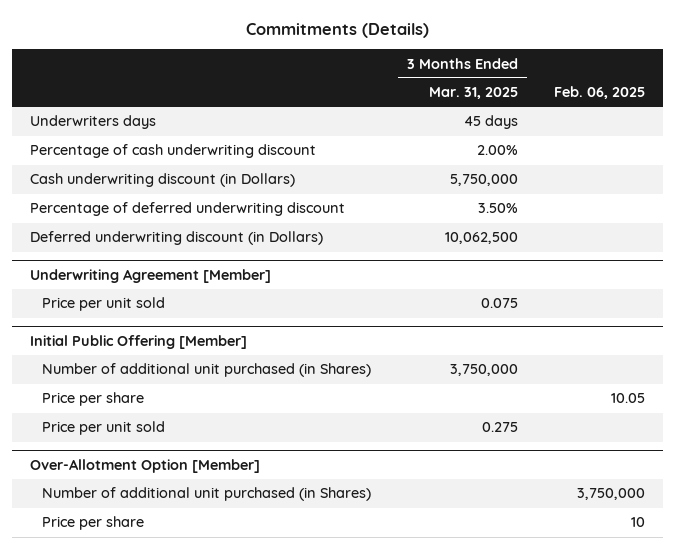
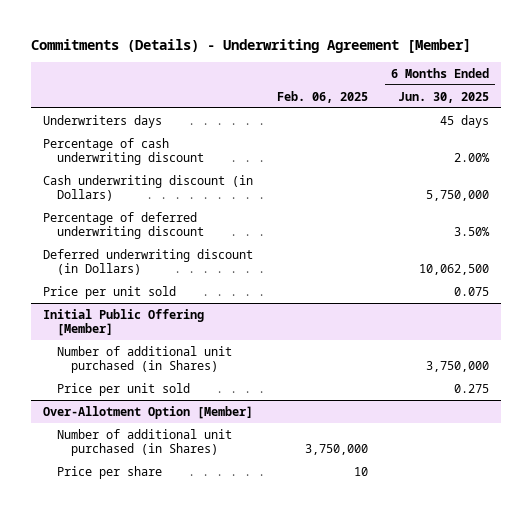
- Commitments (Details)
+ Commitments (Details) - Underwriting Agreement [Member]
- | 3 Months Ended Mar. 31, 2025 | Feb. 06, 2025
+ | Feb. 06, 2025 | 6 Months Ended Jun. 30, 2025
- Underwriting Agreement [Member]
- Price per unit sold | 0.075 |
+ Price per unit sold | | 0.075
@ Initial Public Offering [Member]
- Price per share | | 10.05

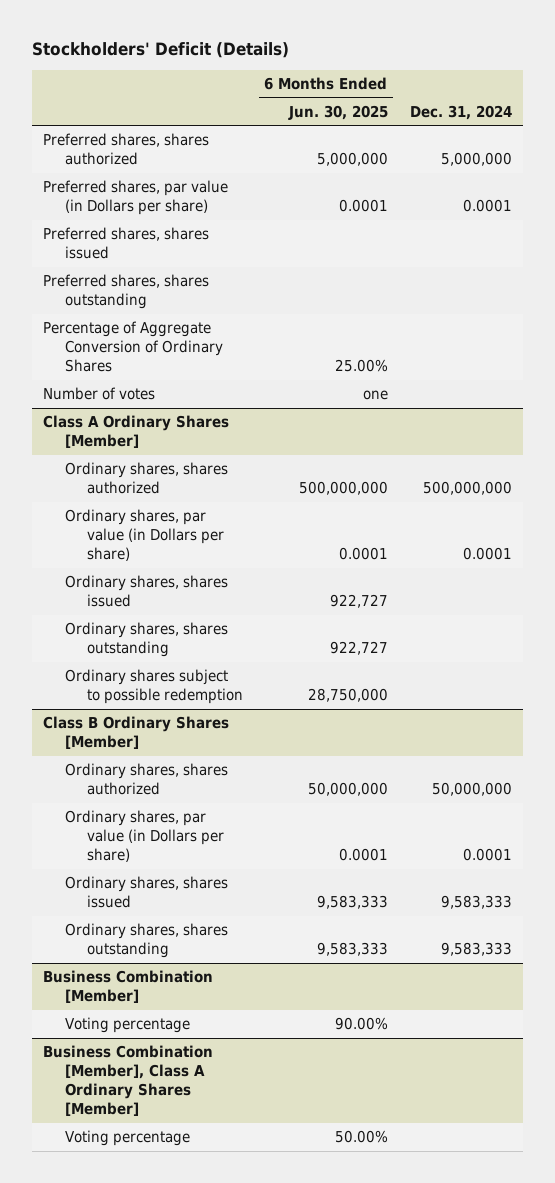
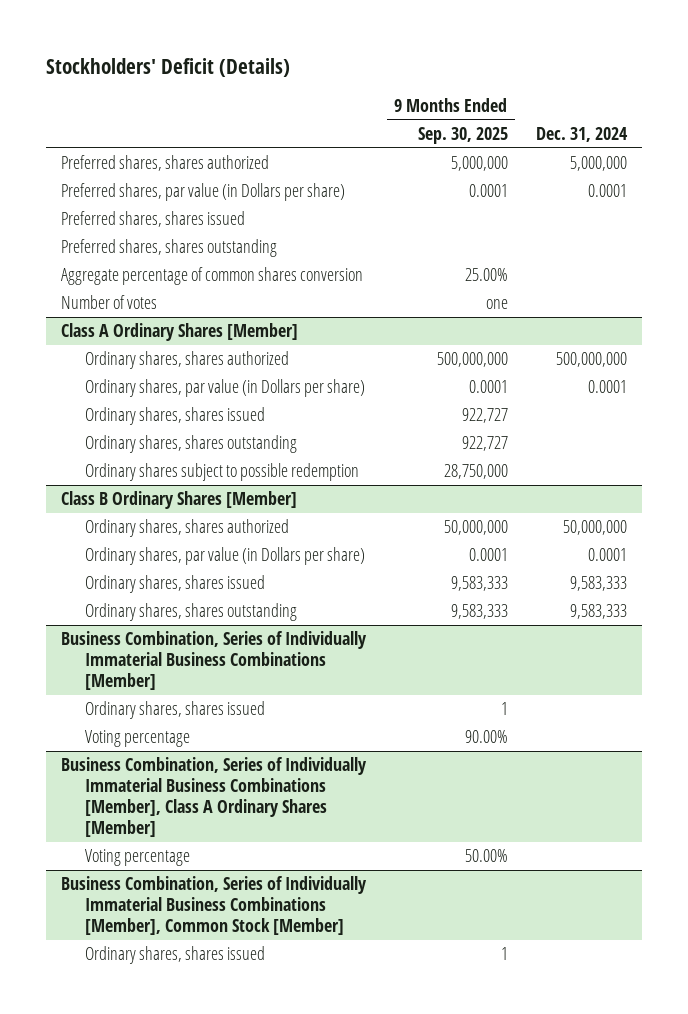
- | 6 Months Ended Jun. 30, 2025 | Dec. 31, 2024
+ | 9 Months Ended Sep. 30, 2025 | Dec. 31, 2024
- Percentage of Aggregate Conversion of Ordinary Shares | 25.00% |
+ Aggregate percentage of common shares conversion | 25.00% |
- Business Combination [Member]
+ Business Combination, Series of Individually Immaterial Business Combinations [Member]
+ Ordinary shares, shares issued | 1 |
- Business Combination [Member], Class A Ordinary Shares [Member]
+ Business Combination, Series of Individually Immaterial Business Combinations [Member], Class A Ordinary Shares [Member]
+ Business Combination, Series of Individually Immaterial Business Combinations [Member], Common Stock [Member]
+ Ordinary shares, shares issued | 1 |

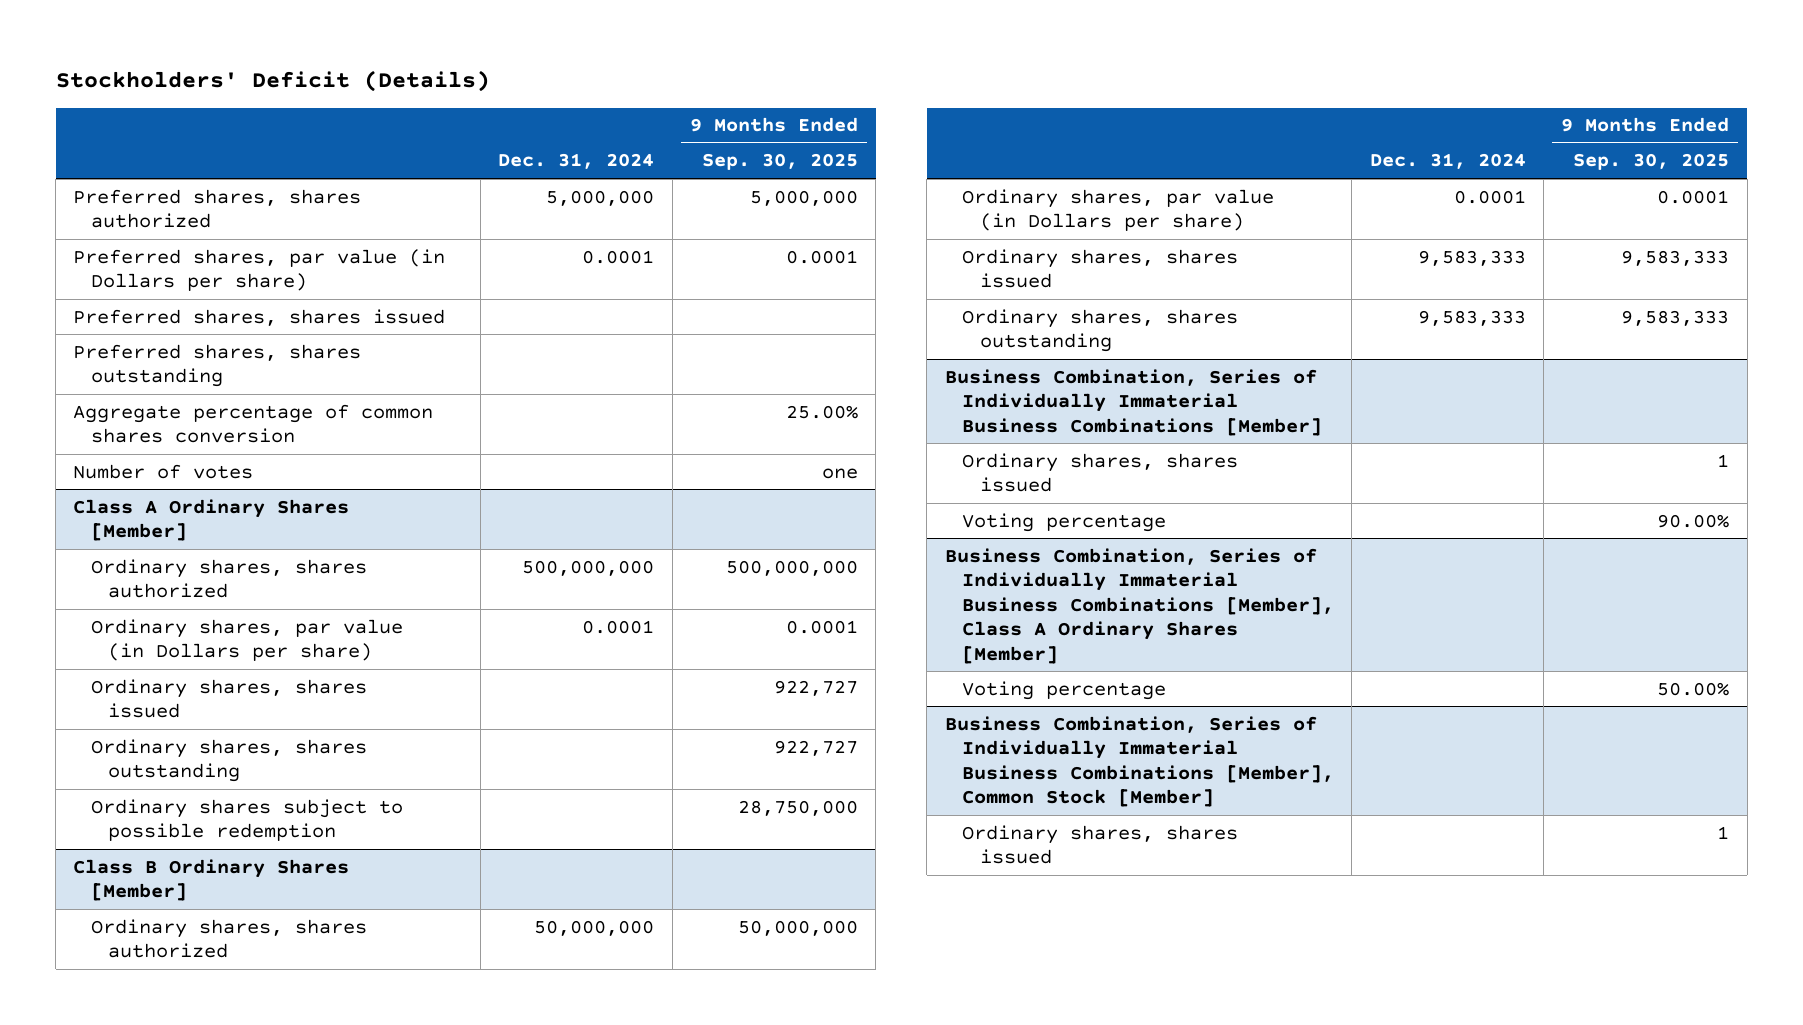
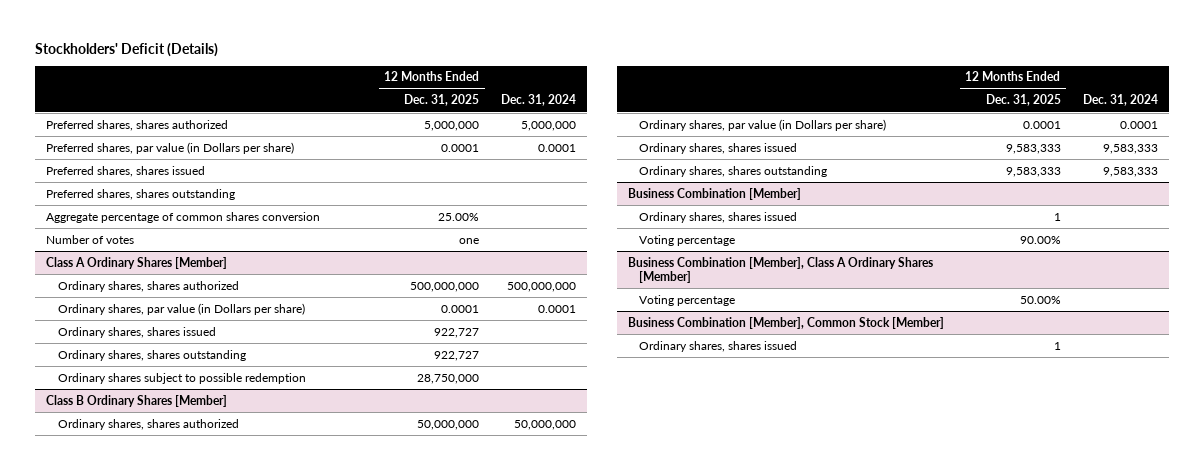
- | Dec. 31, 2024 | 9 Months Ended Sep. 30, 2025
+ | 12 Months Ended Dec. 31, 2025 | Dec. 31, 2024
- Business Combination, Series of Individually Immaterial Business Combinations [Member]
+ Business Combination [Member]
- Business Combination, Series of Individually Immaterial Business Combinations [Member], Class A Ordinary Shares [Member]
+ Business Combination [Member], Class A Ordinary Shares [Member]
- Business Combination, Series of Individually Immaterial Business Combinations [Member], Common Stock [Member]
+ Business Combination [Member], Common Stock [Member]

